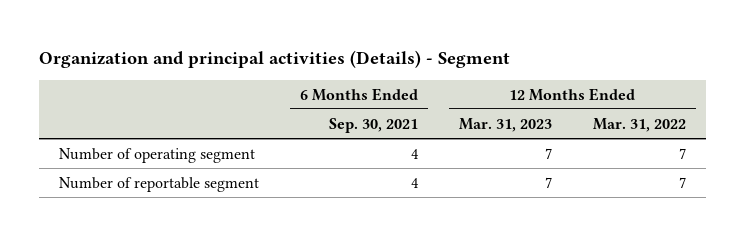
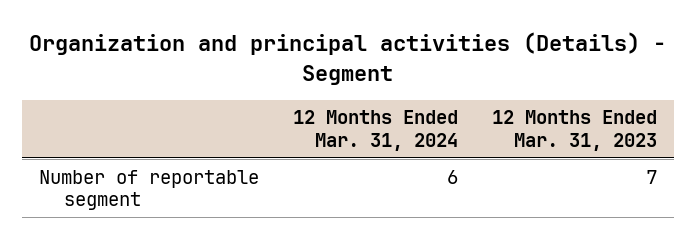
- | 6 Months Ended Sep. 30, 2021 | 12 Months Ended Mar. 31, 2023 | 12 Months Ended Mar. 31, 2022
+ | 12 Months Ended Mar. 31, 2024 | 12 Months Ended Mar. 31, 2023
- Number of operating segment | 4 | 7 | 7

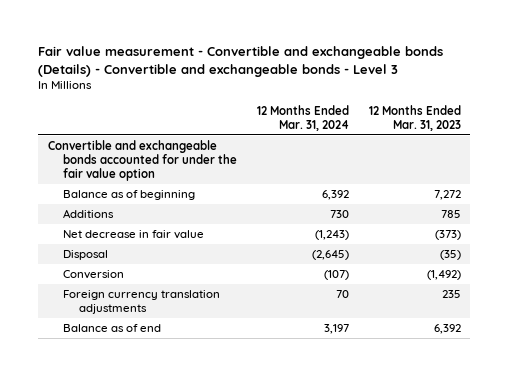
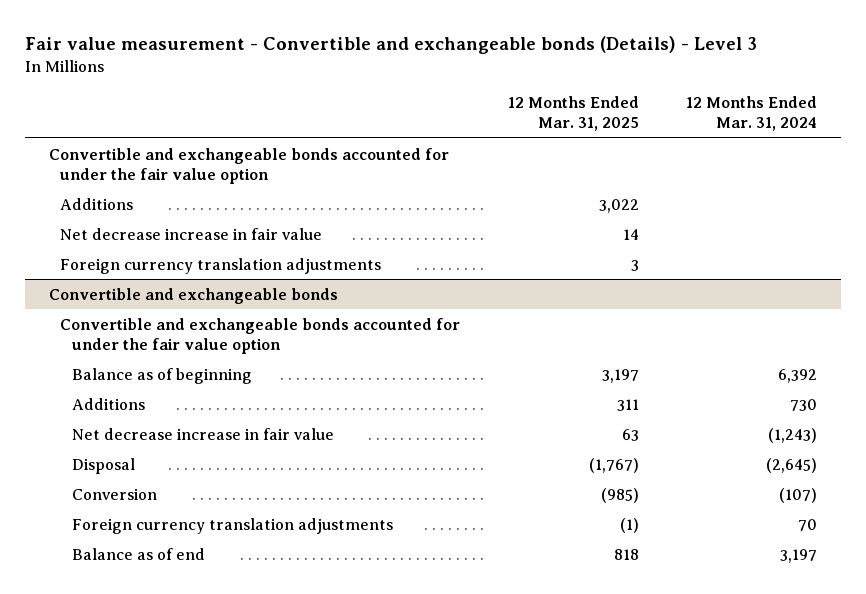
- Fair value measurement - Convertible and exchangeable bonds (Details) - Convertible and exchangeable bonds - Level 3
+ Fair value measurement - Convertible and exchangeable bonds (Details) - Level 3
- | 12 Months Ended Mar. 31, 2024 | 12 Months Ended Mar. 31, 2023
+ | 12 Months Ended Mar. 31, 2025 | 12 Months Ended Mar. 31, 2024
+ Additions | 3,022 |
+ Net decrease increase in fair value | 14 |
+ Foreign currency translation adjustments | 3 |
+ Convertible and exchangeable bonds
+ Convertible and exchangeable bonds accounted for under the fair value option
- Net decrease in fair value | (1,243) | (373)
+ Net decrease increase in fair value | 63 | (1,243)

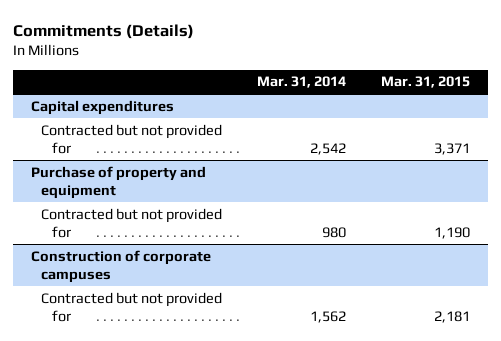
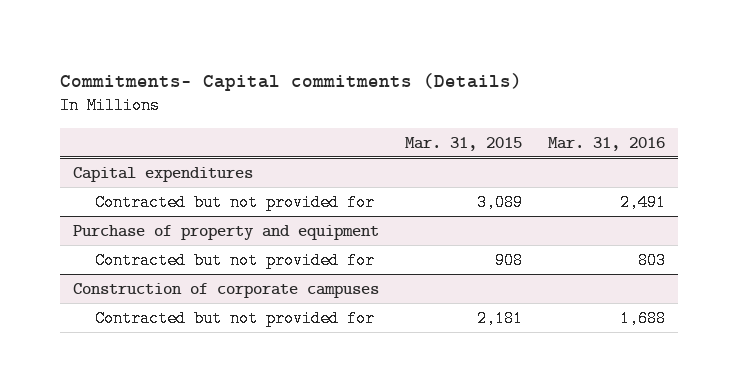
- Commitments (Details)
+ Commitments- Capital commitments (Details)
- | Mar. 31, 2014 | Mar. 31, 2015
+ | Mar. 31, 2015 | Mar. 31, 2016
@ Capital expenditures
- Contracted but not provided for | 2,542 | 3,371
+ Contracted but not provided for | 3,089 | 2,491
@ Purchase of property and equipment
- Contracted but not provided for | 980 | 1,190
+ Contracted but not provided for | 908 | 803

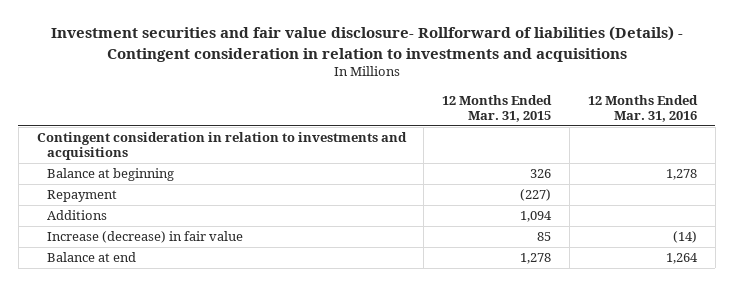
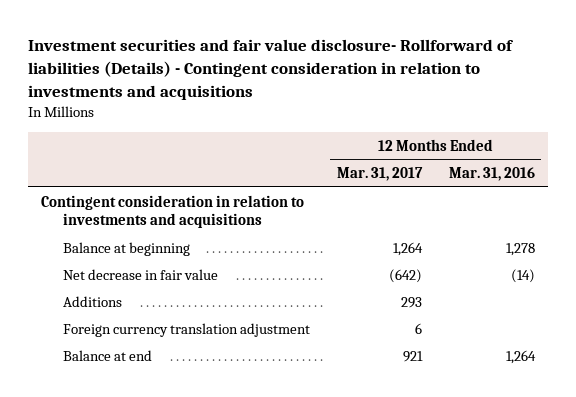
- | 12 Months Ended Mar. 31, 2015 | 12 Months Ended Mar. 31, 2016
+ | 12 Months Ended Mar. 31, 2017 | 12 Months Ended Mar. 31, 2016
- Repayment | (227) |
+ Net decrease in fair value | (642) | (14)
- Increase (decrease) in fair value | 85 | (14)
+ Foreign currency translation adjustment | 6 |

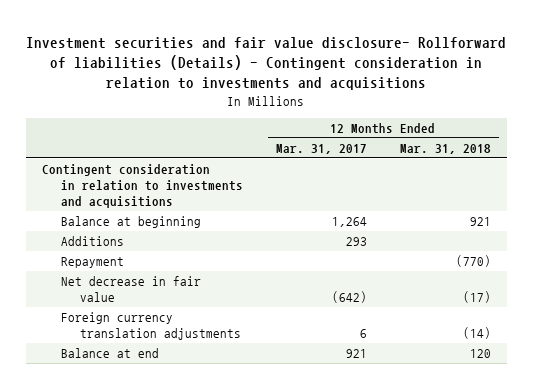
- | 12 Months Ended Mar. 31, 2017 | 12 Months Ended Mar. 31, 2016
+ | 12 Months Ended Mar. 31, 2017 | 12 Months Ended Mar. 31, 2018
- Foreign currency translation adjustment | 6 |
+ Repayment | | (770)
moved down: Net decrease in fair value | (642) | (17)
+ Foreign currency translation adjustments | 6 | (14)

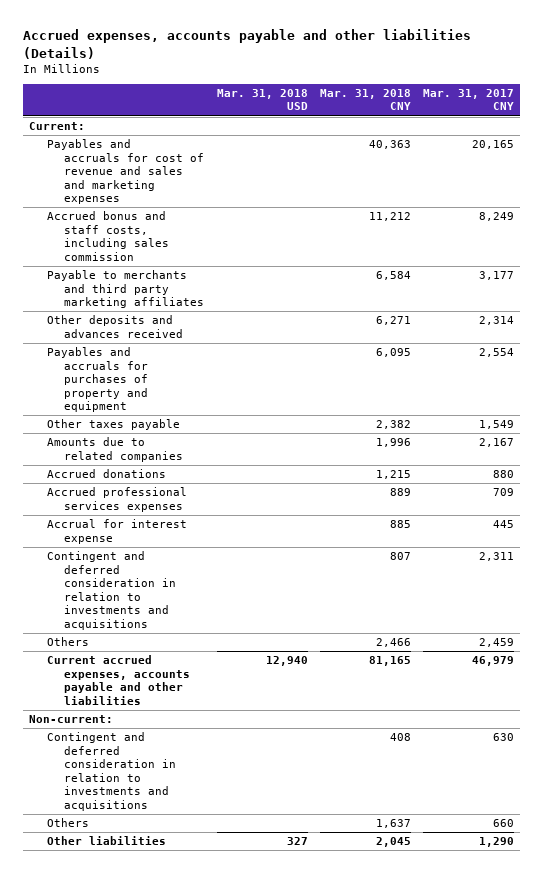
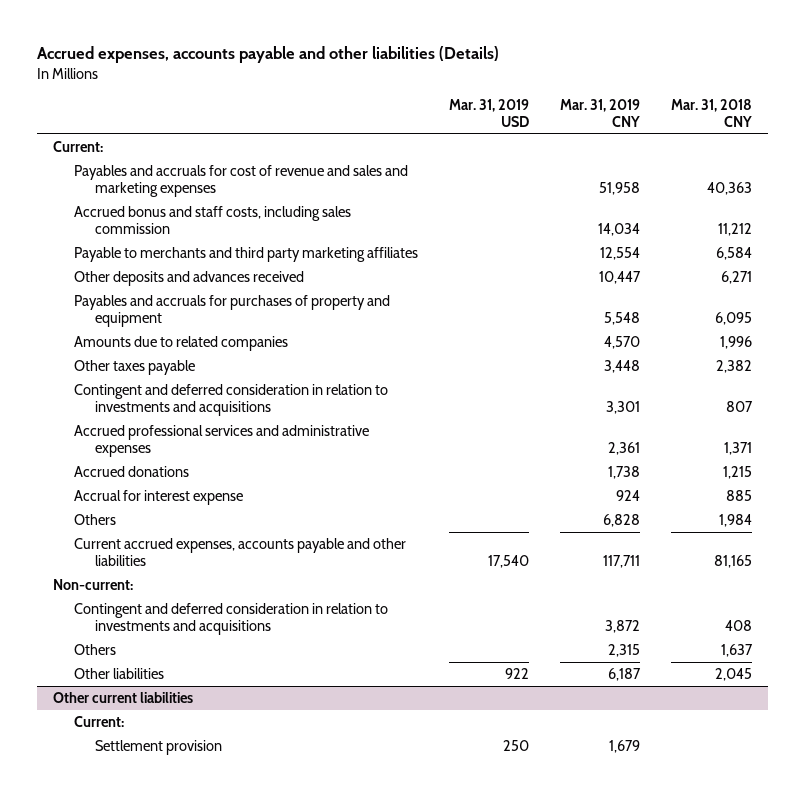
- | Mar. 31, 2018 USD | Mar. 31, 2018 CNY | Mar. 31, 2017 CNY
+ | Mar. 31, 2019 USD | Mar. 31, 2019 CNY | Mar. 31, 2018 CNY
moved down: Other taxes payable | | 3,448 | 2,382
moved up: Contingent and deferred consideration in relation to investments and acquisitions | | 3,301 | 807
+ Accrued professional services and administrative expenses | | 2,361 | 1,371
- Accrued professional services expenses | | 889 | 709
- Others | | 2,466 | 2,459
+ Others | | 6,828 | 1,984
+ Other current liabilities
+ Current:
+ Settlement provision | 250 | 1,679 |

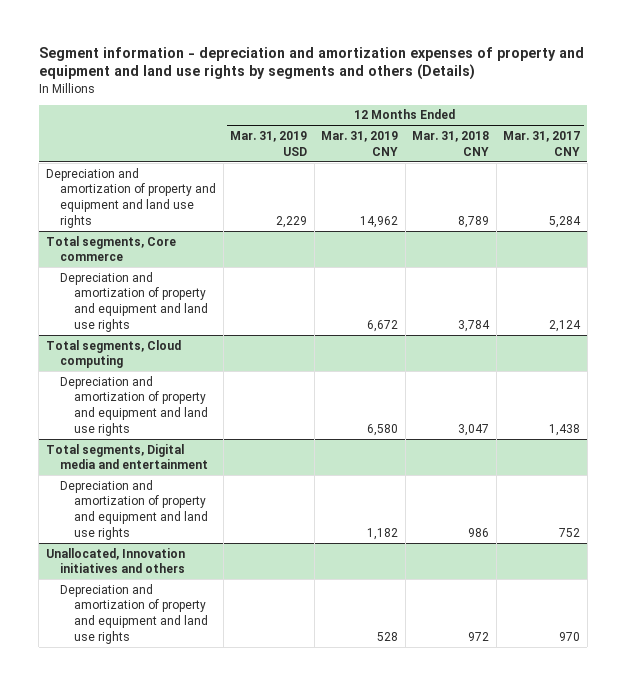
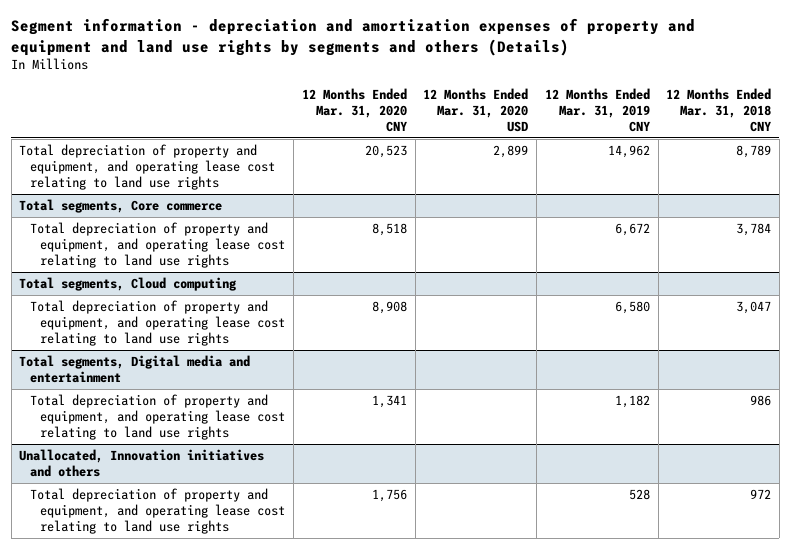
- | 12 Months Ended Mar. 31, 2019 USD | 12 Months Ended Mar. 31, 2019 CNY | 12 Months Ended Mar. 31, 2018 CNY | 12 Months Ended Mar. 31, 2017 CNY
+ | 12 Months Ended Mar. 31, 2020 CNY | 12 Months Ended Mar. 31, 2020 USD | 12 Months Ended Mar. 31, 2019 CNY | 12 Months Ended Mar. 31, 2018 CNY
- Depreciation and amortization of property and equipment and land use rights | 2,229 | 14,962 | 8,789 | 5,284
+ Total depreciation of property and equipment, and operating lease cost relating to land use rights | 20,523 | 2,899 | 14,962 | 8,789
@ Total segments, Core commerce
- Depreciation and amortization of property and equipment and land use rights | | 6,672 | 3,784 | 2,124
+ Total depreciation of property and equipment, and operating lease cost relating to land use rights | 8,518 | | 6,672 | 3,784
@ Total segments, Cloud computing
- Depreciation and amortization of property and equipment and land use rights | | 6,580 | 3,047 | 1,438
+ Total depreciation of property and equipment, and operating lease cost relating to land use rights | 8,908 | | 6,580 | 3,047
@ Total segments, Digital media and entertainment
- Depreciation and amortization of property and equipment and land use rights | | 1,182 | 986 | 752
+ Total depreciation of property and equipment, and operating lease cost relating to land use rights | 1,341 | | 1,182 | 986
@ Unallocated, Innovation initiatives and others
- Depreciation and amortization of property and equipment and land use rights | | 528 | 972 | 970
+ Total depreciation of property and equipment, and operating lease cost relating to land use rights | 1,756 | | 528 | 972

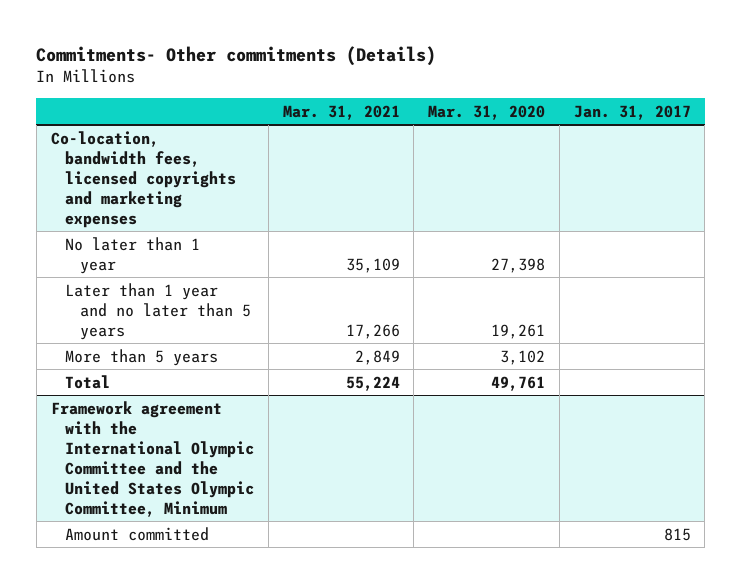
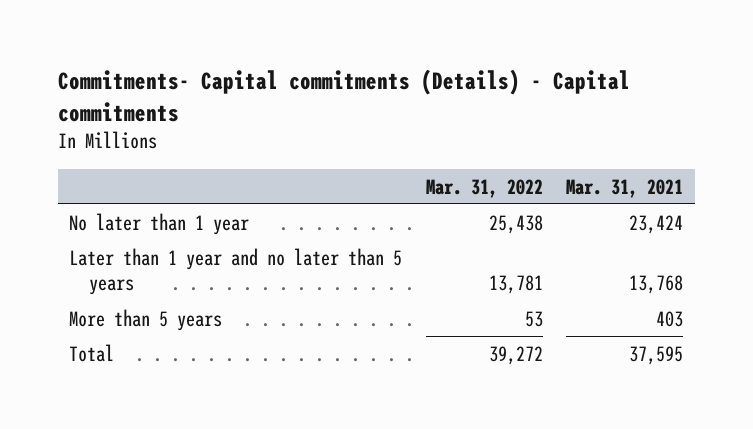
- Commitments- Other commitments (Details)
+ Commitments- Capital commitments (Details) - Capital commitments
- | Mar. 31, 2021 | Mar. 31, 2020 | Jan. 31, 2017
+ | Mar. 31, 2022 | Mar. 31, 2021
- Co-location, bandwidth fees, licensed copyrights and marketing expenses
- No later than 1 year | 35,109 | 27,398 |
- Later than 1 year and no later than 5 years | 17,266 | 19,261 |
- More than 5 years | 2,849 | 3,102 |
- Total | 55,224 | 49,761 |
- Framework agreement with the International Olympic Committee and the United States Olympic Committee, Minimum
- Amount committed | | | 815
+ No later than 1 year | 25,438 | 23,424
+ Later than 1 year and no later than 5 years | 13,781 | 13,768
+ More than 5 years | 53 | 403
+ Total | 39,272 | 37,595

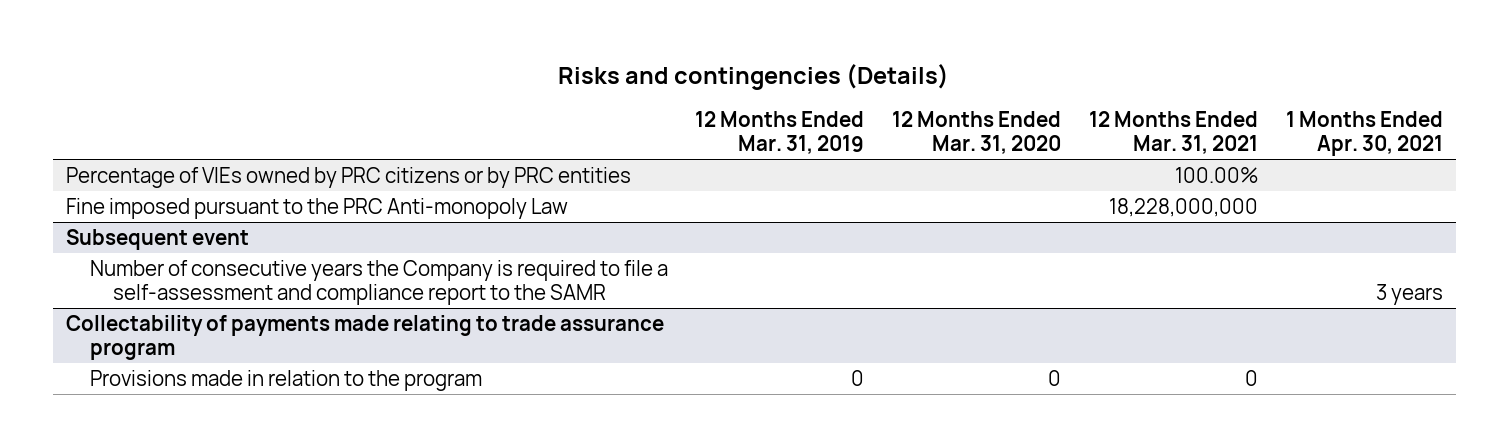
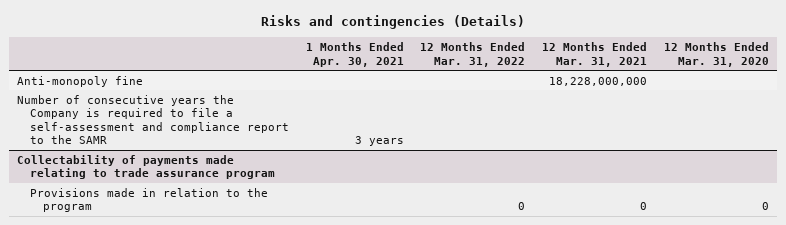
- | 12 Months Ended Mar. 31, 2019 | 12 Months Ended Mar. 31, 2020 | 12 Months Ended Mar. 31, 2021 | 1 Months Ended Apr. 30, 2021
+ | 1 Months Ended Apr. 30, 2021 | 12 Months Ended Mar. 31, 2022 | 12 Months Ended Mar. 31, 2021 | 12 Months Ended Mar. 31, 2020
- Percentage of VIEs owned by PRC citizens or by PRC entities | | | 100.00% |
- Fine imposed pursuant to the PRC Anti-monopoly Law | | | 18,228,000,000 |
- Subsequent event
+ Anti-monopoly fine | | | 18,228,000,000 |

